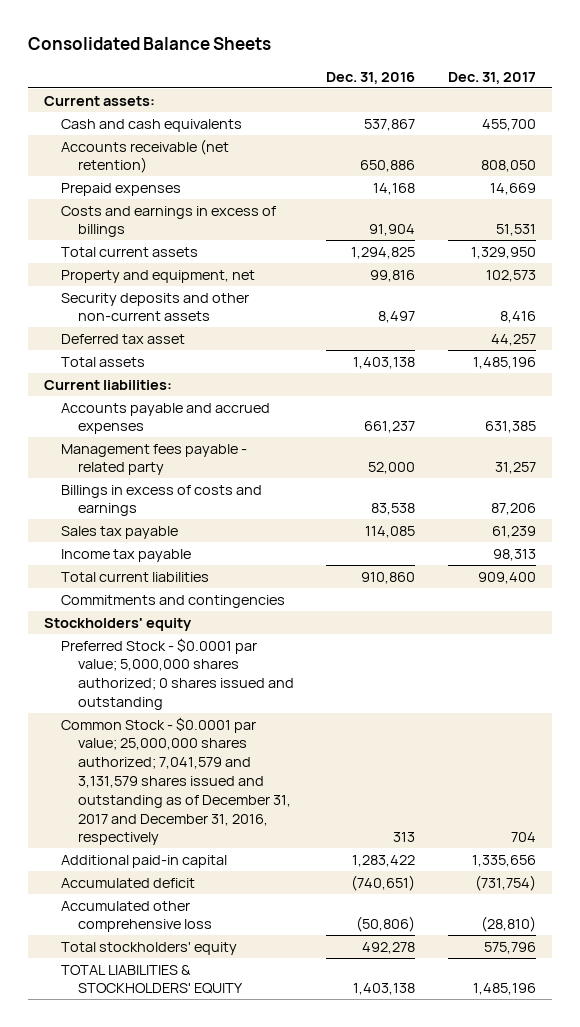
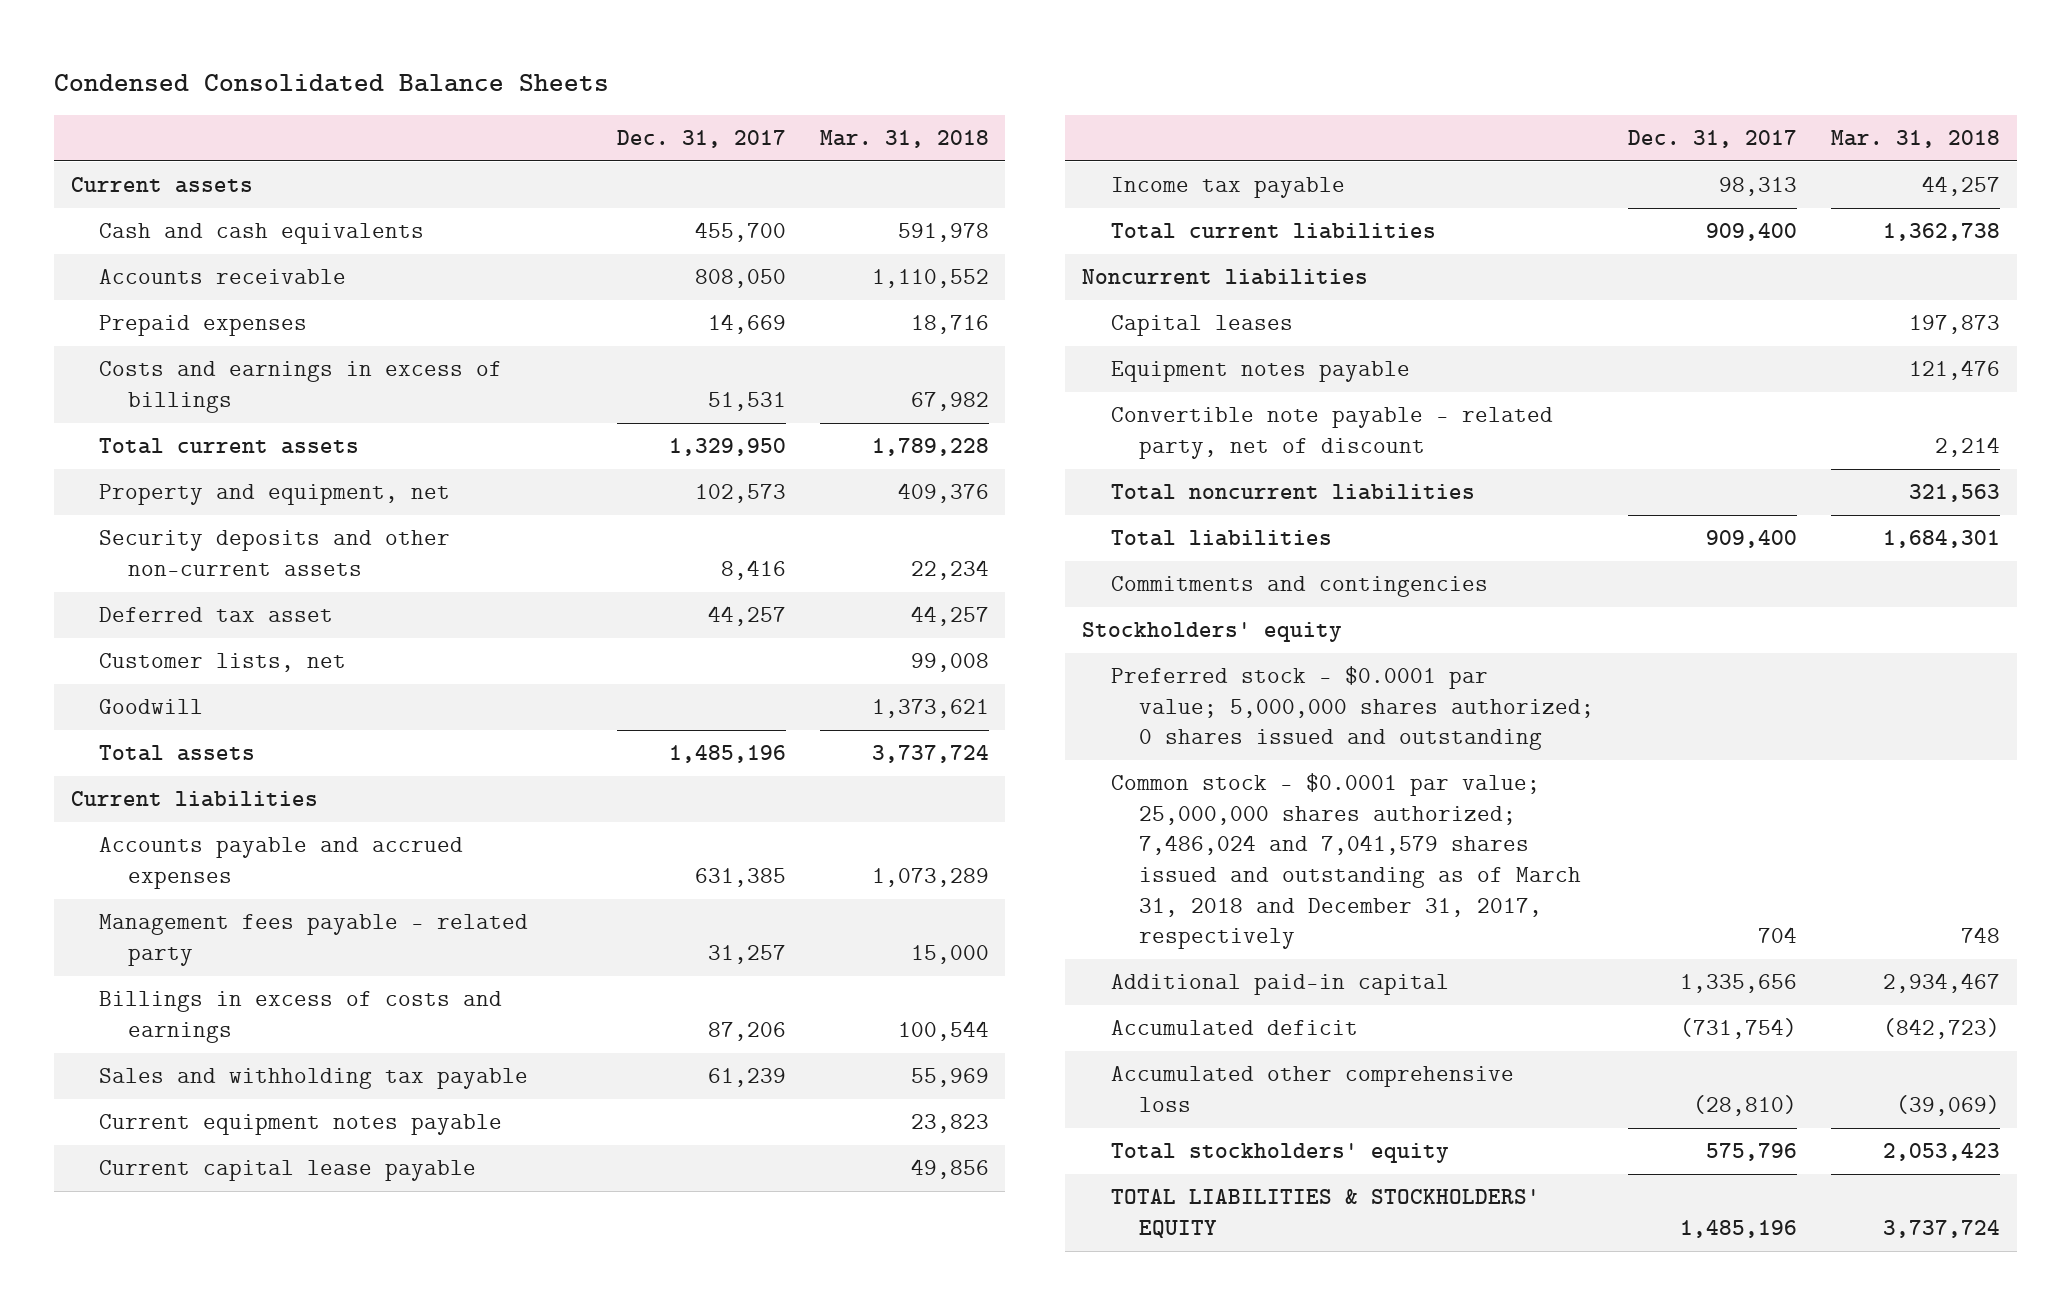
- Consolidated Balance Sheets
+ Condensed Consolidated Balance Sheets
- | Dec. 31, 2016 | Dec. 31, 2017
+ | Dec. 31, 2017 | Mar. 31, 2018
- Current assets:
+ Current assets
- Accounts receivable (net retention) | 650,886 | 808,050
+ Accounts receivable | 808,050 | 1,110,552
+ Customer lists, net | | 99,008
+ Goodwill | | 1,373,621
- Current liabilities:
+ Current liabilities
- Sales tax payable | 114,085 | 61,239
+ Sales and withholding tax payable | 61,239 | 55,969
+ Current equipment notes payable | | 23,823
+ Current capital lease payable | | 49,856
+ Noncurrent liabilities
+ Capital leases | | 197,873
+ Equipment notes payable | | 121,476
+ Convertible note payable - related party, net of discount | | 2,214
+ Total noncurrent liabilities | | 321,563
+ Total liabilities | 909,400 | 1,684,301
- Preferred Stock - $0.0001 par value; 5,000,000 shares authorized; 0 shares issued and outstanding
- Common Stock - $0.0001 par value; 25,000,000 shares authorized; 7,041,579 and 3,131,579 shares issued and outstanding as of December 31, 2017 and December 31, 2016, respectively | 313 | 704
+ Preferred stock - $0.0001 par value; 5,000,000 shares authorized; 0 shares issued and outstanding
+ Common stock - $0.0001 par value; 25,000,000 shares authorized; 7,486,024 and 7,041,579 shares issued and outstanding as of March 31, 2018 and December 31, 2017, respectively | 704 | 748

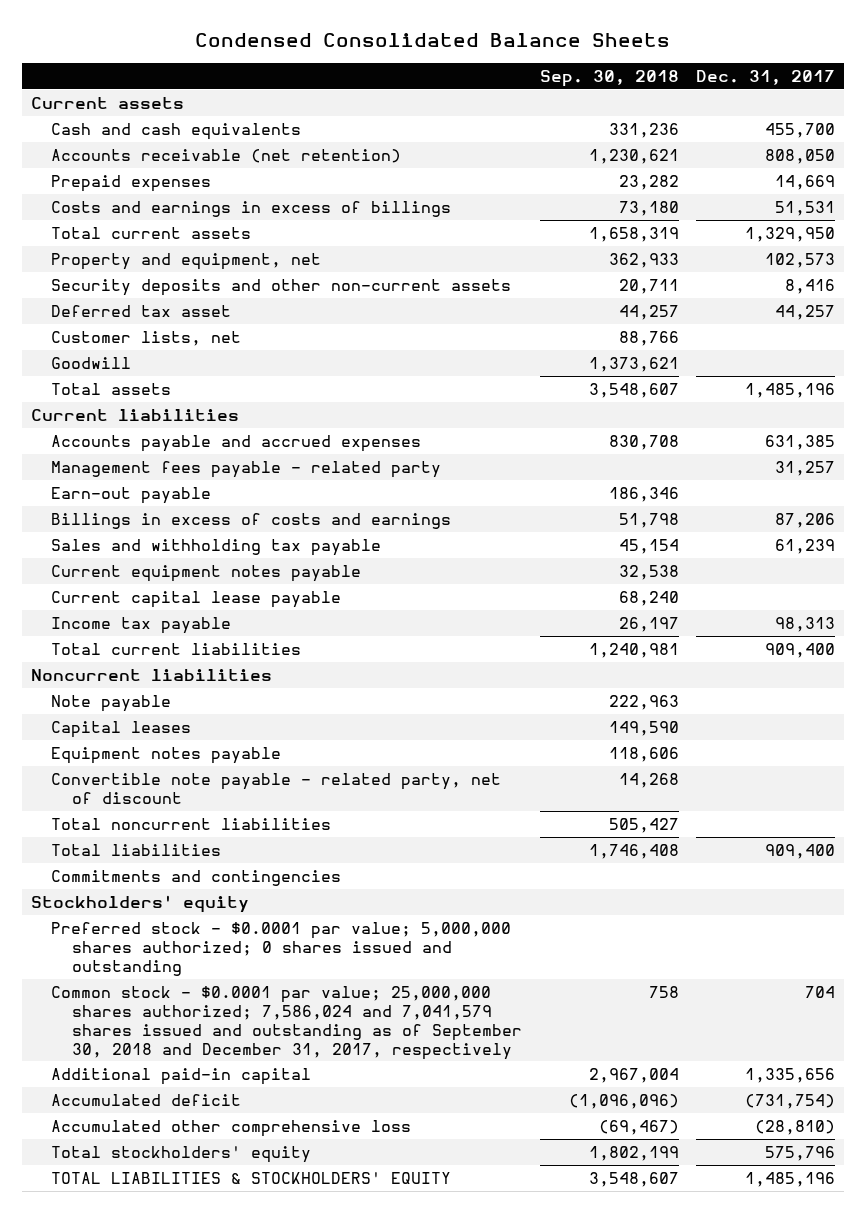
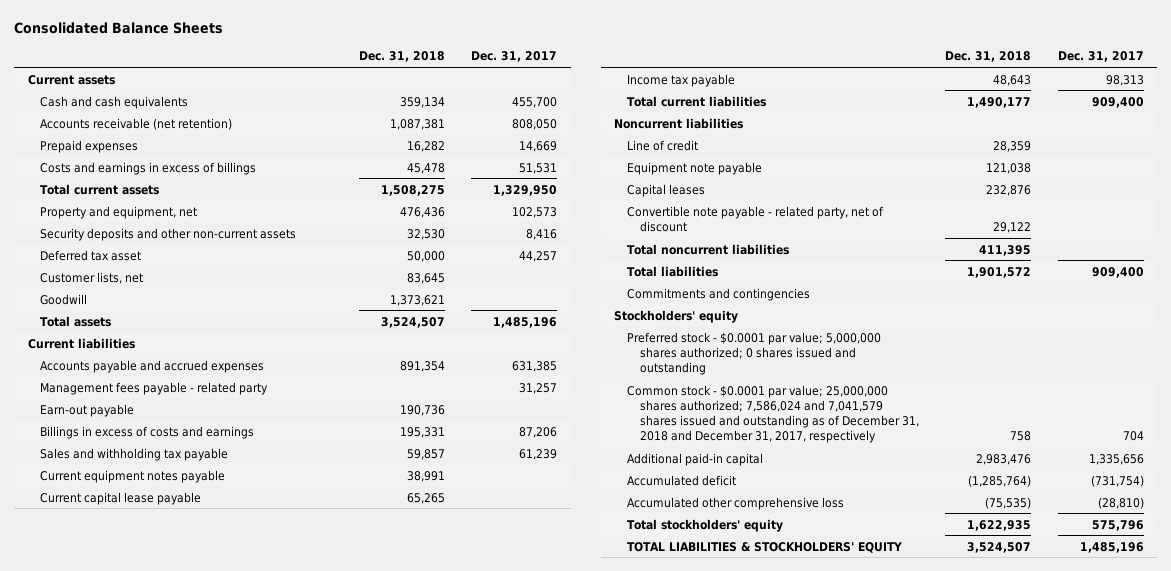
- Condensed Consolidated Balance Sheets
+ Consolidated Balance Sheets
- | Sep. 30, 2018 | Dec. 31, 2017
+ | Dec. 31, 2018 | Dec. 31, 2017
- Note payable | 222,963 |
+ Line of credit | 28,359 |
+ Equipment note payable | 121,038 |
- Equipment notes payable | 118,606 |
- Common stock - $0.0001 par value; 25,000,000 shares authorized; 7,586,024 and 7,041,579 shares issued and outstanding as of September 30, 2018 and December 31, 2017, respectively | 758 | 704
+ Common stock - $0.0001 par value; 25,000,000 shares authorized; 7,586,024 and 7,041,579 shares issued and outstanding as of December 31, 2018 and December 31, 2017, respectively | 758 | 704

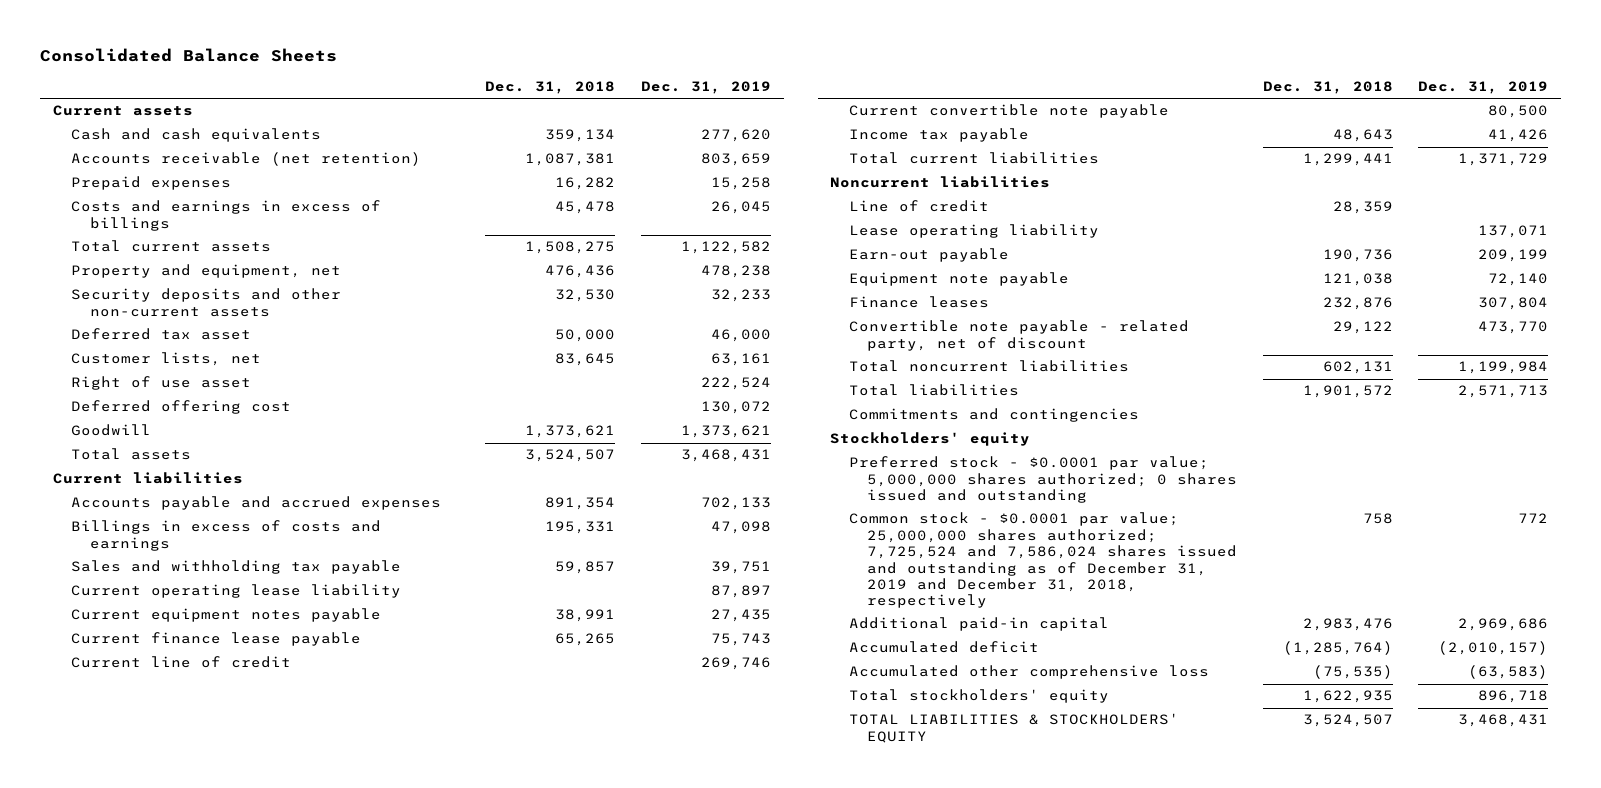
- | Dec. 31, 2018 | Dec. 31, 2017
+ | Dec. 31, 2018 | Dec. 31, 2019
+ Right of use asset | | 222,524
+ Deferred offering cost | | 130,072
- Management fees payable - related party | | 31,257
+ Current operating lease liability | | 87,897
- Current capital lease payable | 65,265 |
+ Current finance lease payable | 65,265 | 75,743
+ Current line of credit | | 269,746
+ Current convertible note payable | | 80,500
- Total current liabilities | 1,490,177 | 909,400
+ Total current liabilities | 1,299,441 | 1,371,729
+ Lease operating liability | | 137,071
moved down: Earn-out payable | 190,736 | 209,199
- Capital leases | 232,876 |
+ Finance leases | 232,876 | 307,804
- Total noncurrent liabilities | 411,395 |
+ Total noncurrent liabilities | 602,131 | 1,199,984
- Common stock - $0.0001 par value; 25,000,000 shares authorized; 7,586,024 and 7,041,579 shares issued and outstanding as of December 31, 2018 and December 31, 2017, respectively | 758 | 704
+ Common stock - $0.0001 par value; 25,000,000 shares authorized; 7,725,524 and 7,586,024 shares issued and outstanding as of December 31, 2019 and December 31, 2018, respectively | 758 | 772

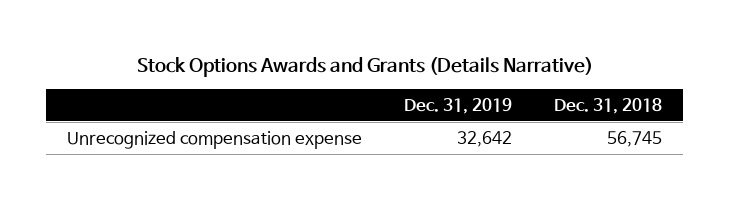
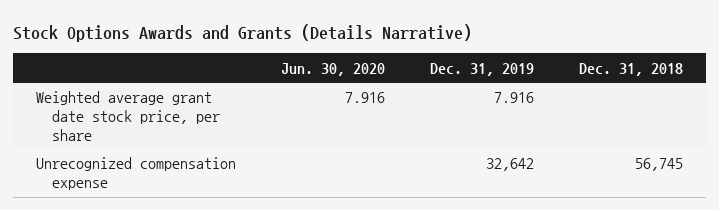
- | Dec. 31, 2019 | Dec. 31, 2018
+ | Jun. 30, 2020 | Dec. 31, 2019 | Dec. 31, 2018
+ Weighted average grant date stock price, per share | 7.916 | 7.916 |

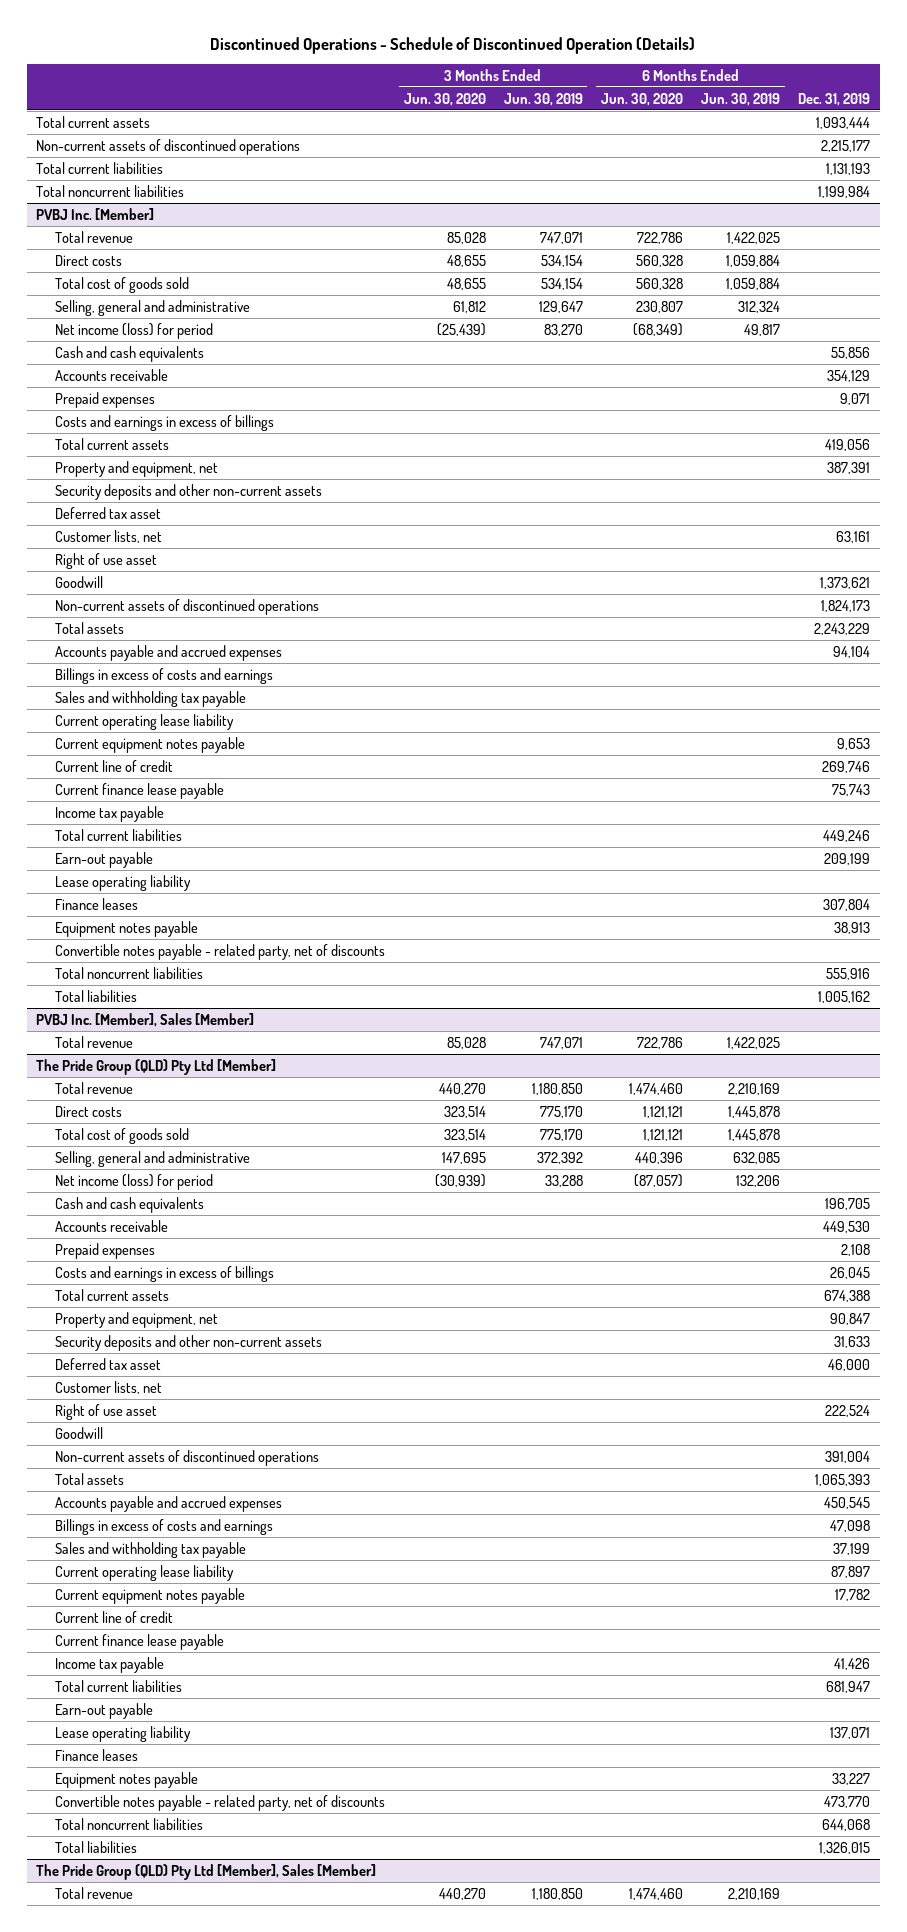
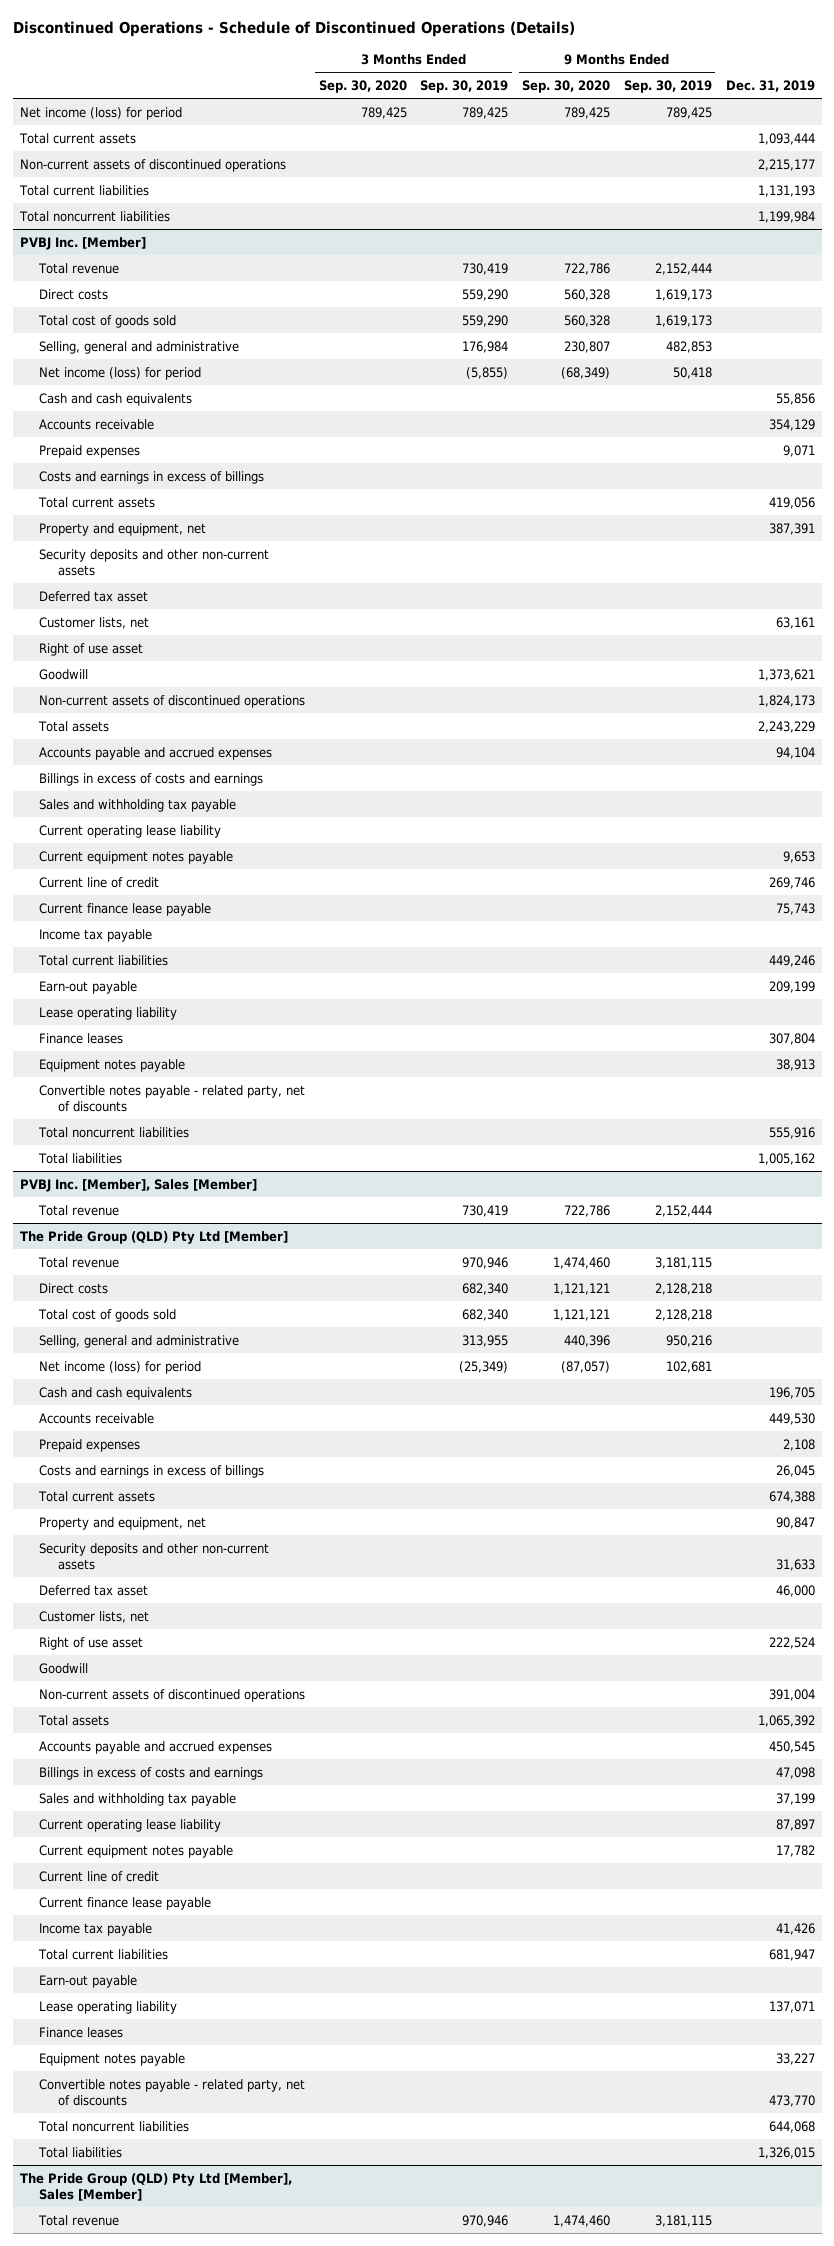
- Discontinued Operations - Schedule of Discontinued Operation (Details)
+ Discontinued Operations - Schedule of Discontinued Operations (Details)
- | 3 Months Ended Jun. 30, 2020 | 3 Months Ended Jun. 30, 2019 | 6 Months Ended Jun. 30, 2020 | 6 Months Ended Jun. 30, 2019 | Dec. 31, 2019
+ | 3 Months Ended Sep. 30, 2020 | 3 Months Ended Sep. 30, 2019 | 9 Months Ended Sep. 30, 2020 | 9 Months Ended Sep. 30, 2019 | Dec. 31, 2019
+ Net income (loss) for period | 789,425 | 789,425 | 789,425 | 789,425 |
@ The Pride Group (QLD) Pty Ltd [Member]
- Total assets | | | | | 1,065,393
+ Total assets | | | | | 1,065,392

